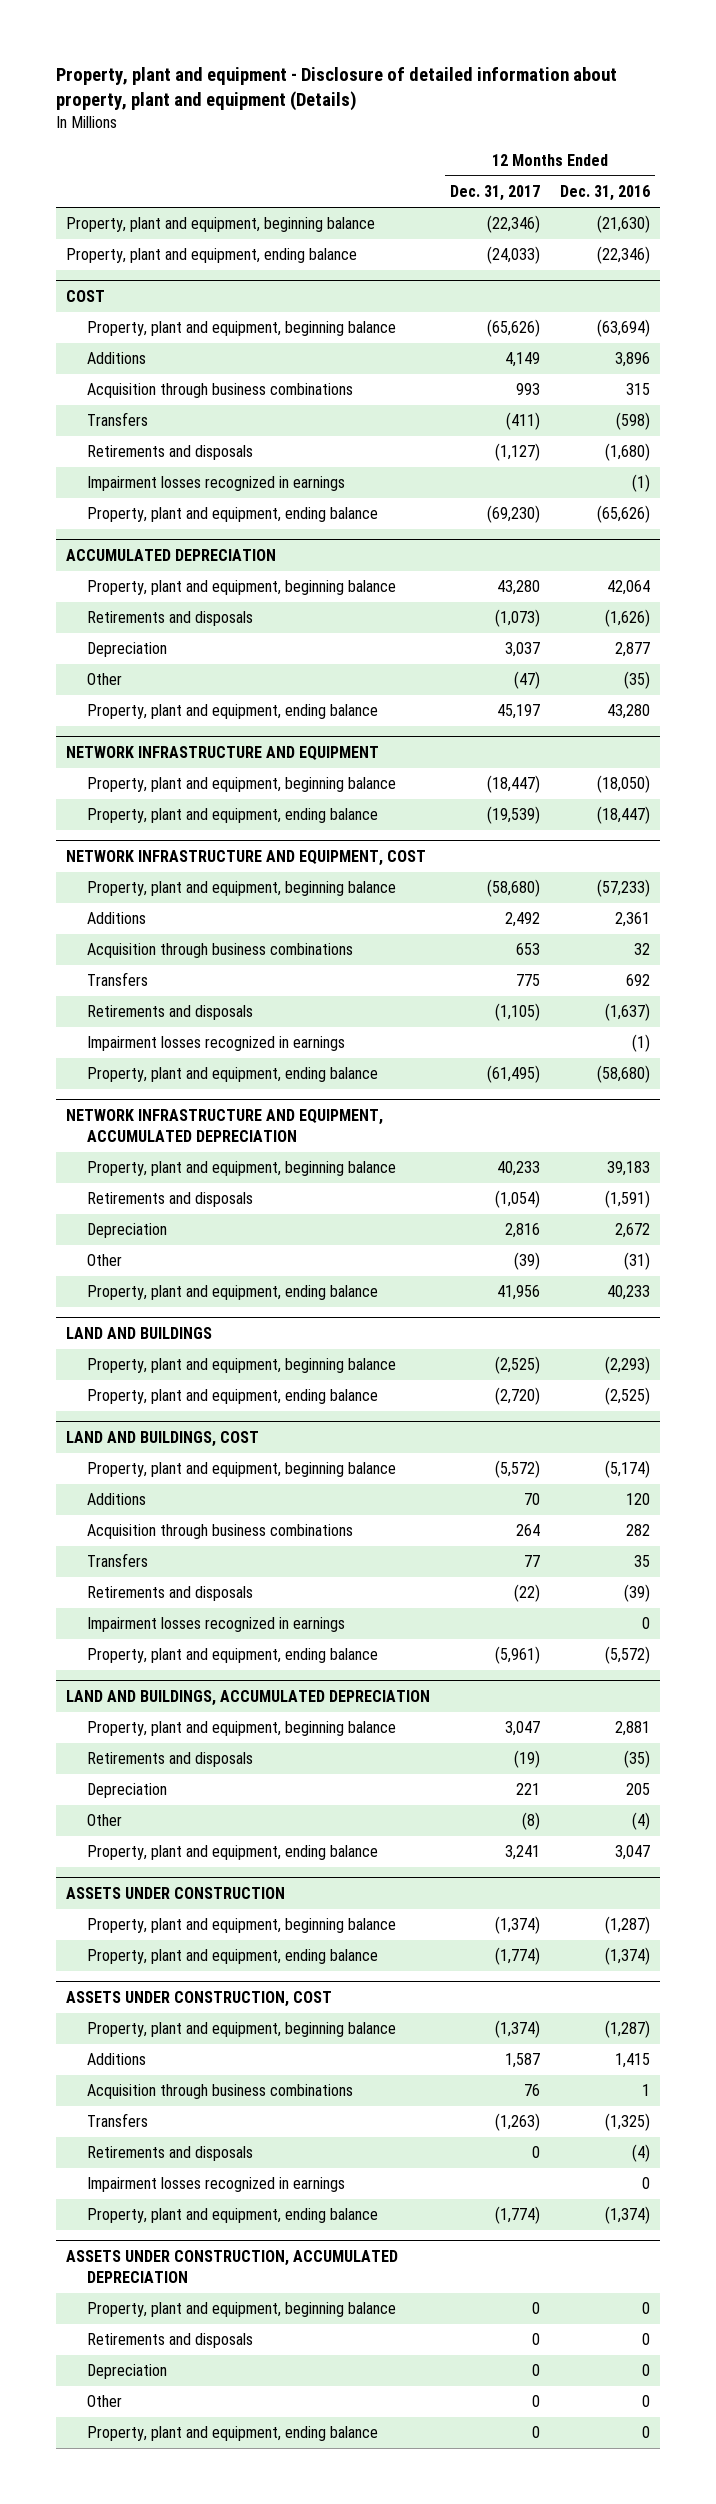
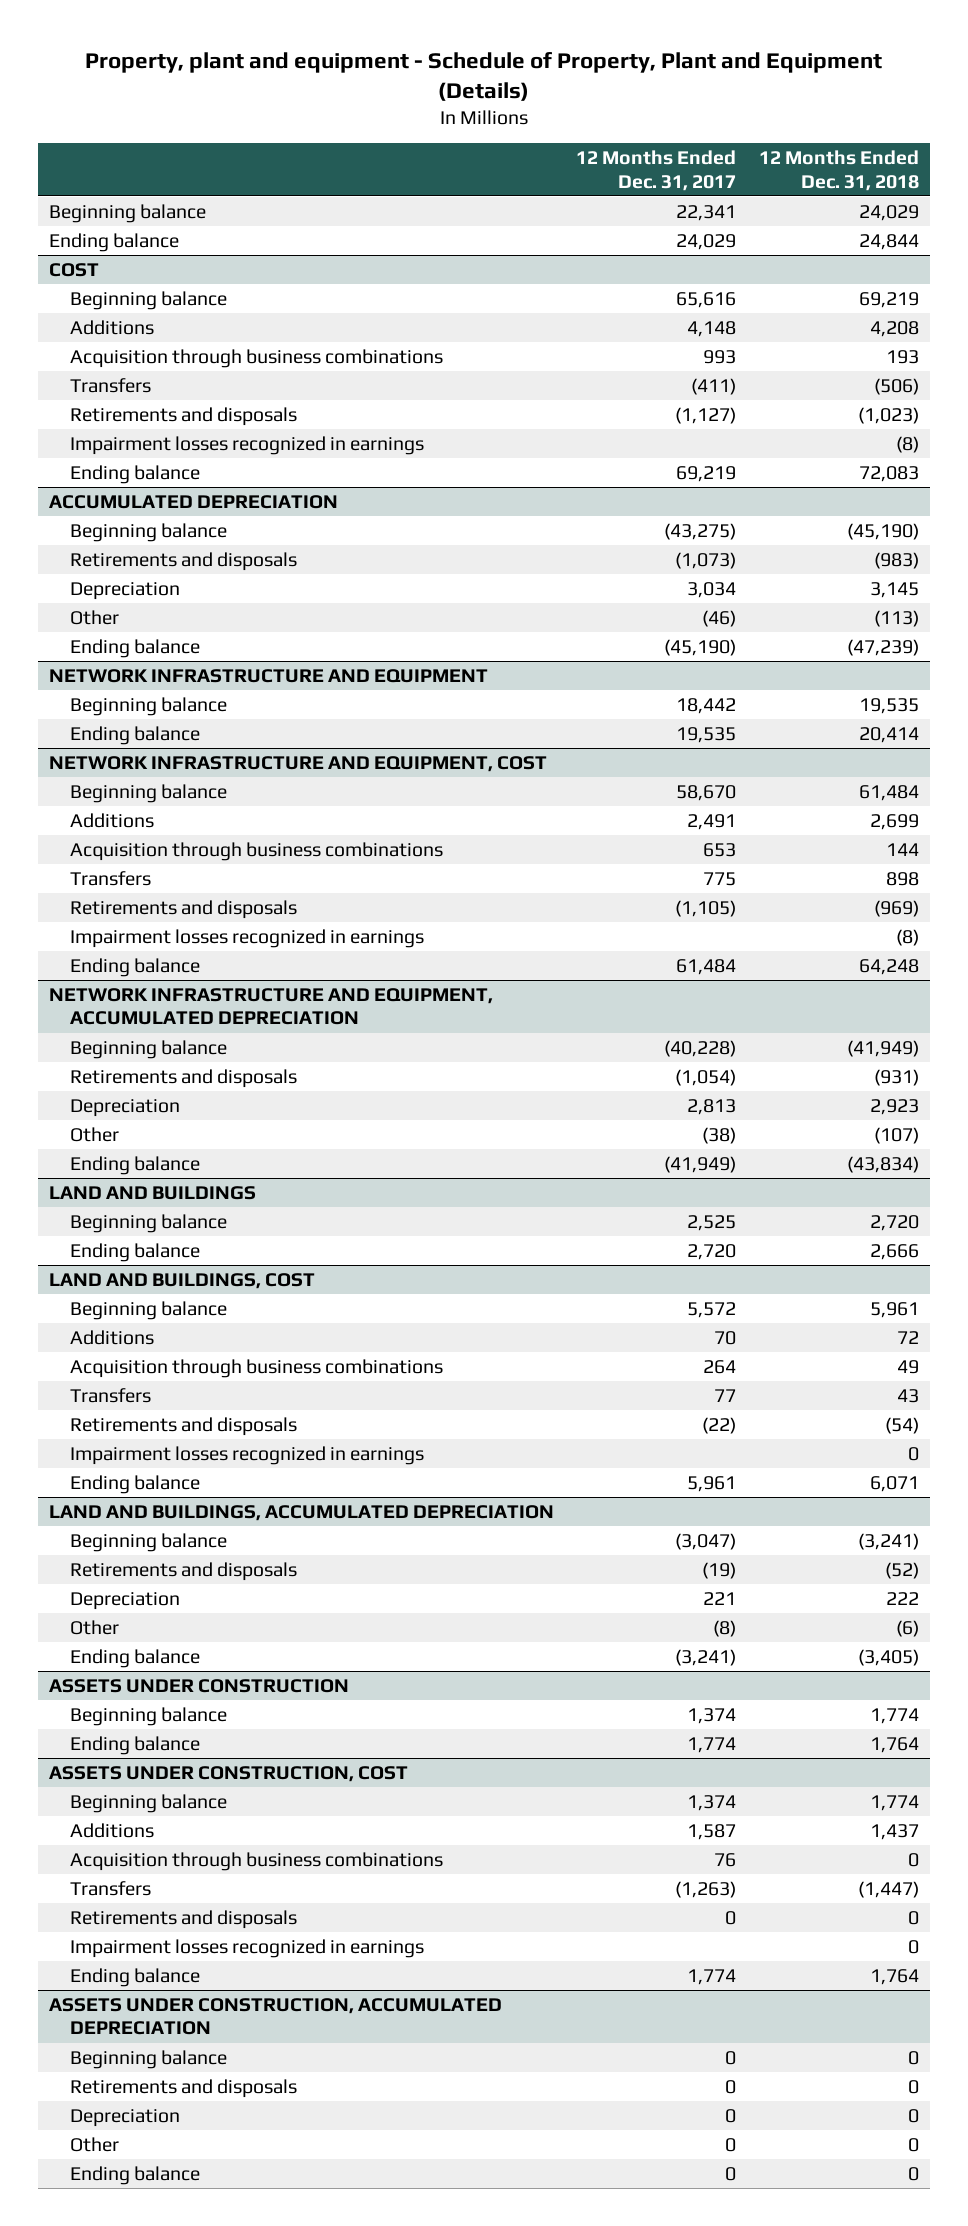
- Property, plant and equipment - Disclosure of detailed information about property, plant and equipment (Details)
+ Property, plant and equipment - Schedule of Property, Plant and Equipment (Details)
- | 12 Months Ended Dec. 31, 2017 | 12 Months Ended Dec. 31, 2016
+ | 12 Months Ended Dec. 31, 2017 | 12 Months Ended Dec. 31, 2018
- Property, plant and equipment, beginning balance | (22,346) | (21,630)
- Property, plant and equipment, ending balance | (24,033) | (22,346)
+ Beginning balance | 22,341 | 24,029
+ Ending balance | 24,029 | 24,844
@ COST
- Property, plant and equipment, beginning balance | (65,626) | (63,694)
- Additions | 4,149 | 3,896
+ Beginning balance | 65,616 | 69,219
+ Additions | 4,148 | 4,208
- Property, plant and equipment, ending balance | (69,230) | (65,626)
+ Ending balance | 69,219 | 72,083
@ ACCUMULATED DEPRECIATION
- Property, plant and equipment, beginning balance | 43,280 | 42,064
+ Beginning balance | (43,275) | (45,190)
- Depreciation | 3,037 | 2,877
- Other | (47) | (35)
- Property, plant and equipment, ending balance | 45,197 | 43,280
+ Depreciation | 3,034 | 3,145
+ Other | (46) | (113)
+ Ending balance | (45,190) | (47,239)
@ NETWORK INFRASTRUCTURE AND EQUIPMENT
- Property, plant and equipment, beginning balance | (18,447) | (18,050)
- Property, plant and equipment, ending balance | (19,539) | (18,447)
+ Beginning balance | 18,442 | 19,535
+ Ending balance | 19,535 | 20,414
@ NETWORK INFRASTRUCTURE AND EQUIPMENT, COST
- Property, plant and equipment, beginning balance | (58,680) | (57,233)
- Additions | 2,492 | 2,361
+ Beginning balance | 58,670 | 61,484
+ Additions | 2,491 | 2,699
- Property, plant and equipment, ending balance | (61,495) | (58,680)
+ Ending balance | 61,484 | 64,248
@ NETWORK INFRASTRUCTURE AND EQUIPMENT, ACCUMULATED DEPRECIATION
- Property, plant and equipment, beginning balance | 40,233 | 39,183
+ Beginning balance | (40,228) | (41,949)
- Depreciation | 2,816 | 2,672
- Other | (39) | (31)
- Property, plant and equipment, ending balance | 41,956 | 40,233
+ Depreciation | 2,813 | 2,923
+ Other | (38) | (107)
+ Ending balance | (41,949) | (43,834)
@ LAND AND BUILDINGS
- Property, plant and equipment, beginning balance | (2,525) | (2,293)
- Property, plant and equipment, ending balance | (2,720) | (2,525)
+ Beginning balance | 2,525 | 2,720
+ Ending balance | 2,720 | 2,666
@ LAND AND BUILDINGS, COST
- Property, plant and equipment, beginning balance | (5,572) | (5,174)
+ Beginning balance | 5,572 | 5,961
- Property, plant and equipment, ending balance | (5,961) | (5,572)
+ Ending balance | 5,961 | 6,071
@ LAND AND BUILDINGS, ACCUMULATED DEPRECIATION
- Property, plant and equipment, beginning balance | 3,047 | 2,881
+ Beginning balance | (3,047) | (3,241)
- Property, plant and equipment, ending balance | 3,241 | 3,047
+ Ending balance | (3,241) | (3,405)
@ ASSETS UNDER CONSTRUCTION
- Property, plant and equipment, beginning balance | (1,374) | (1,287)
- Property, plant and equipment, ending balance | (1,774) | (1,374)
+ Beginning balance | 1,374 | 1,774
+ Ending balance | 1,774 | 1,764
@ ASSETS UNDER CONSTRUCTION, COST
- Property, plant and equipment, beginning balance | (1,374) | (1,287)
+ Beginning balance | 1,374 | 1,774
- Property, plant and equipment, ending balance | (1,774) | (1,374)
+ Ending balance | 1,774 | 1,764
@ ASSETS UNDER CONSTRUCTION, ACCUMULATED DEPRECIATION
- Property, plant and equipment, beginning balance | 0 | 0
+ Beginning balance | 0 | 0
- Property, plant and equipment, ending balance | 0 | 0
+ Ending balance | 0 | 0

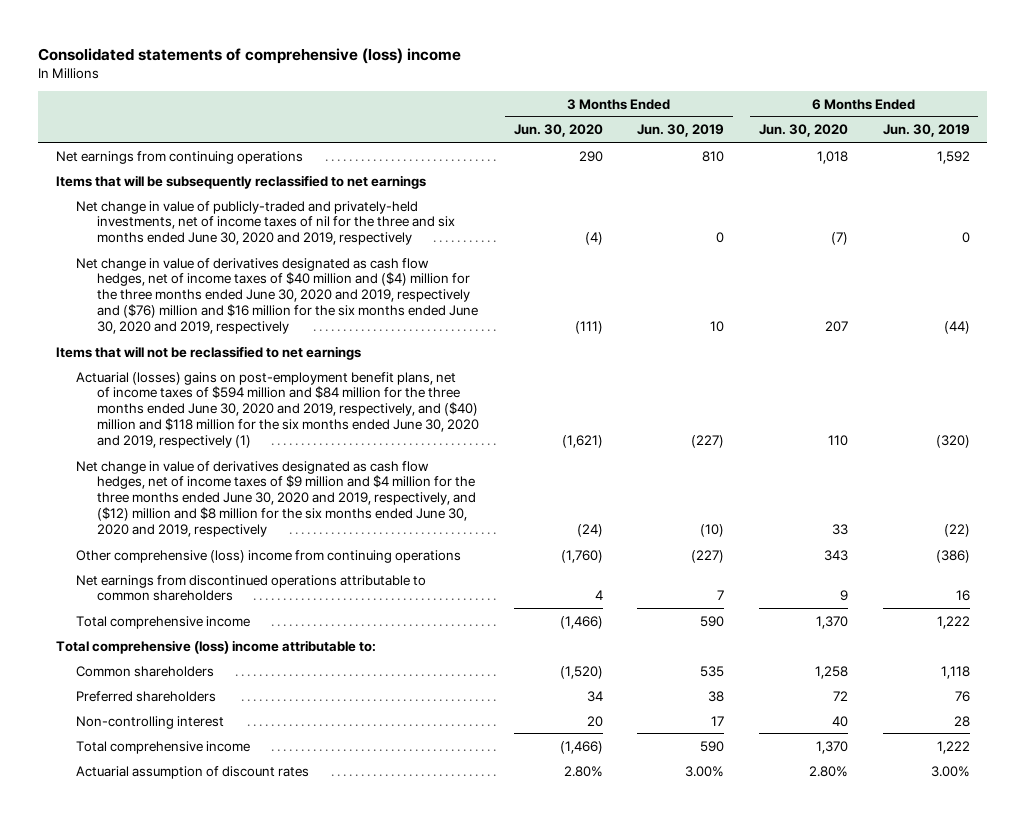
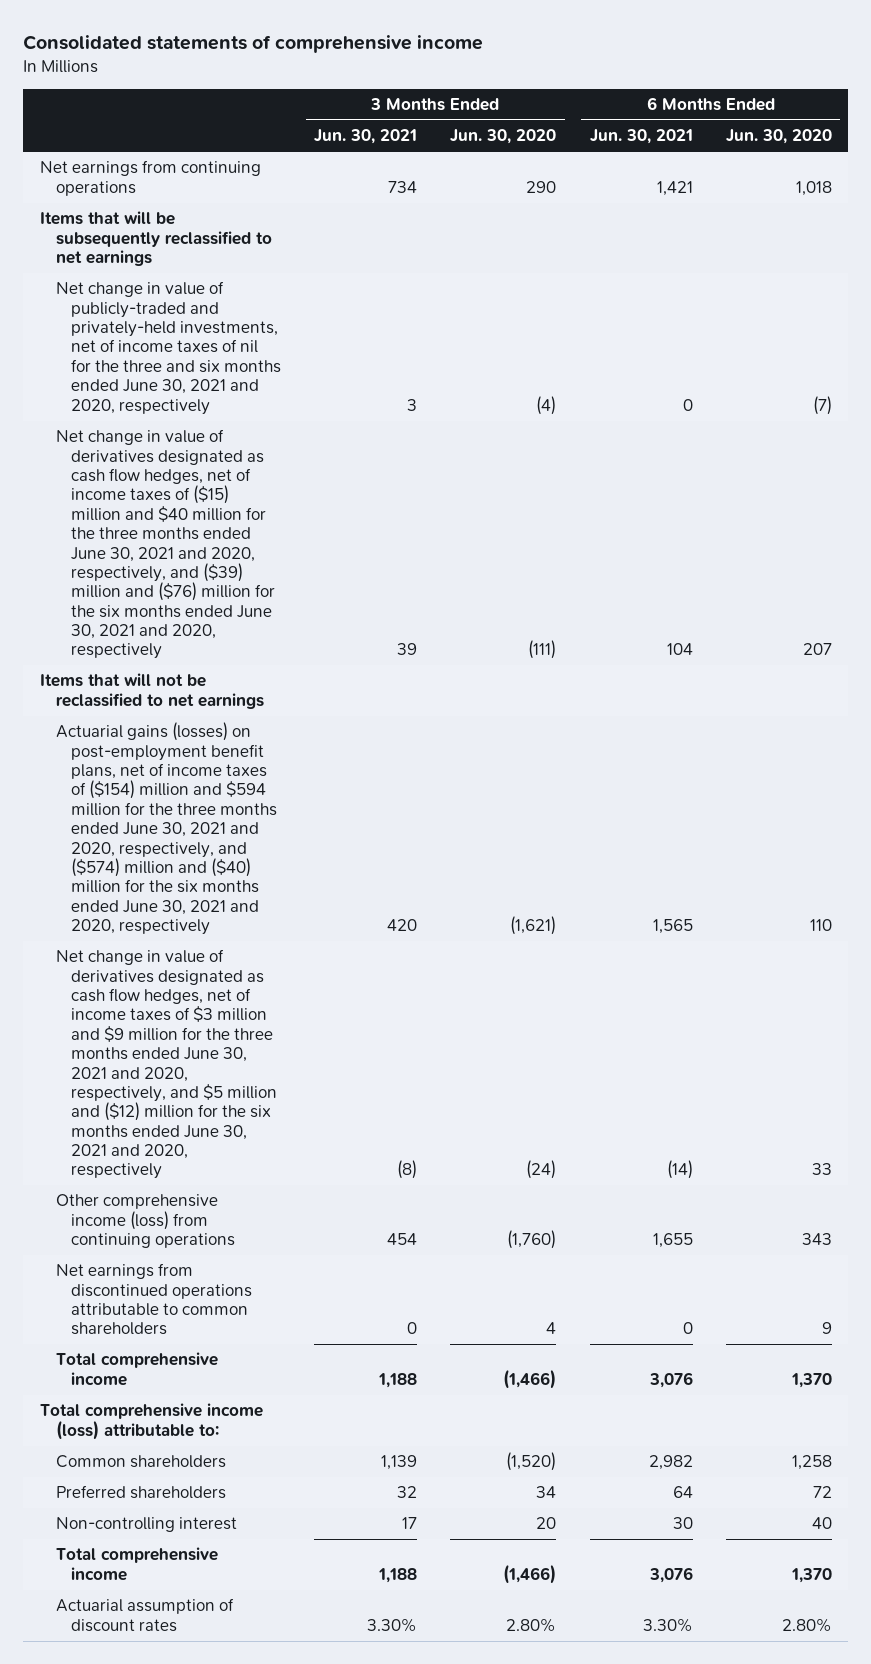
- Consolidated statements of comprehensive (loss) income
+ Consolidated statements of comprehensive income
- | 3 Months Ended Jun. 30, 2020 | 3 Months Ended Jun. 30, 2019 | 6 Months Ended Jun. 30, 2020 | 6 Months Ended Jun. 30, 2019
+ | 3 Months Ended Jun. 30, 2021 | 3 Months Ended Jun. 30, 2020 | 6 Months Ended Jun. 30, 2021 | 6 Months Ended Jun. 30, 2020
- Net change in value of publicly-traded and privately-held investments, net of income taxes of nil for the three and six months ended June 30, 2020 and 2019, respectively | (4) | 0 | (7) | 0
- Net change in value of derivatives designated as cash flow hedges, net of income taxes of $40 million and ($4) million for the three months ended June 30, 2020 and 2019, respectively and ($76) million and $16 million for the six months ended June 30, 2020 and 2019, respectively | (111) | 10 | 207 | (44)
+ Net change in value of publicly-traded and privately-held investments, net of income taxes of nil for the three and six months ended June 30, 2021 and 2020, respectively | 3 | (4) | 0 | (7)
+ Net change in value of derivatives designated as cash flow hedges, net of income taxes of ($15) million and $40 million for the three months ended June 30, 2021 and 2020, respectively, and ($39) million and ($76) million for the six months ended June 30, 2021 and 2020, respectively | 39 | (111) | 104 | 207
- Actuarial (losses) gains on post-employment benefit plans, net of income taxes of $594 million and $84 million for the three months ended June 30, 2020 and 2019, respectively, and ($40) million and $118 million for the six months ended June 30, 2020 and 2019, respectively (1) | (1,621) | (227) | 110 | (320)
- Net change in value of derivatives designated as cash flow hedges, net of income taxes of $9 million and $4 million for the three months ended June 30, 2020 and 2019, respectively, and ($12) million and $8 million for the six months ended June 30, 2020 and 2019, respectively | (24) | (10) | 33 | (22)
- Other comprehensive (loss) income from continuing operations | (1,760) | (227) | 343 | (386)
+ Actuarial gains (losses) on post-employment benefit plans, net of income taxes of ($154) million and $594 million for the three months ended June 30, 2021 and 2020, respectively, and ($574) million and ($40) million for the six months ended June 30, 2021 and 2020, respectively | 420 | (1,621) | 1,565 | 110
+ Net change in value of derivatives designated as cash flow hedges, net of income taxes of $3 million and $9 million for the three months ended June 30, 2021 and 2020, respectively, and $5 million and ($12) million for the six months ended June 30, 2021 and 2020, respectively | (8) | (24) | (14) | 33
+ Other comprehensive income (loss) from continuing operations | 454 | (1,760) | 1,655 | 343
- Total comprehensive (loss) income attributable to:
+ Total comprehensive income (loss) attributable to:

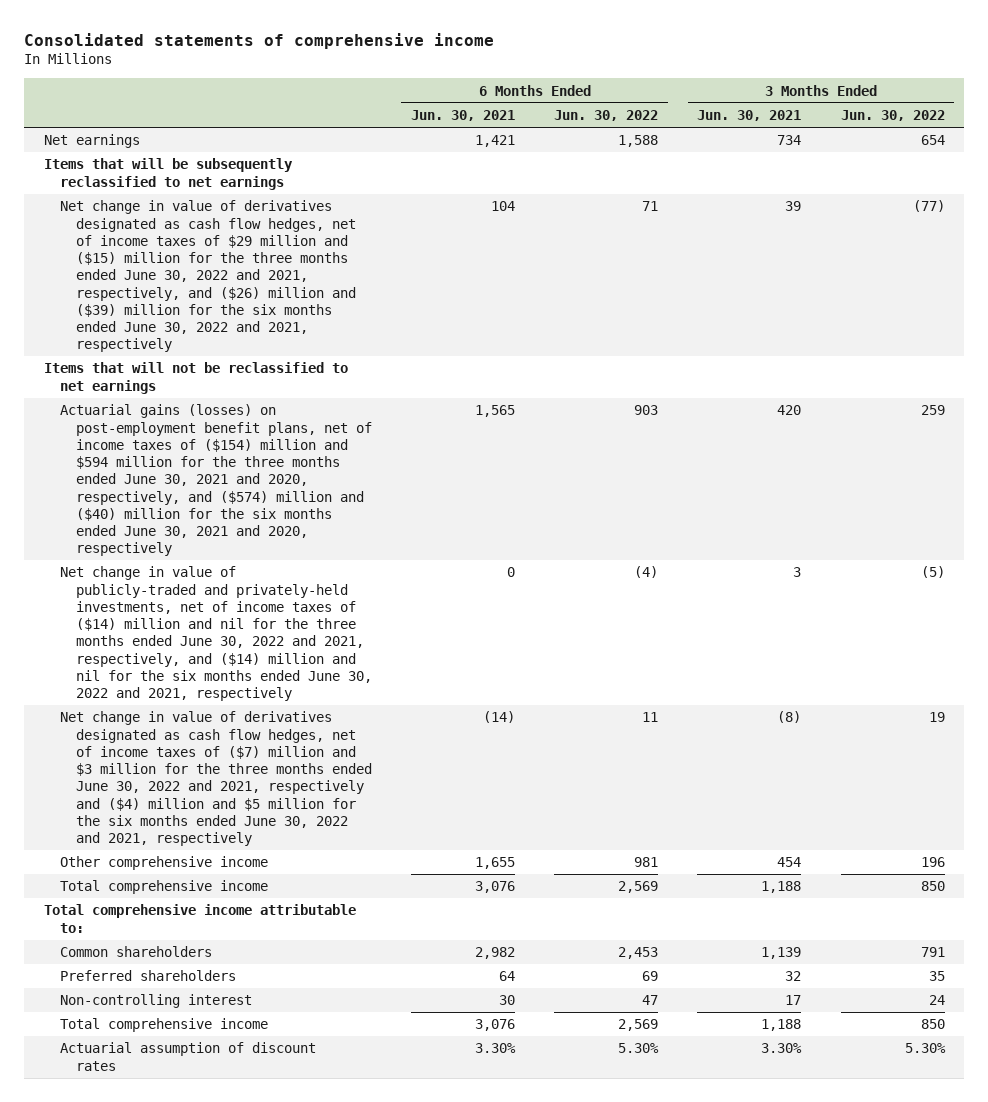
- | 3 Months Ended Jun. 30, 2021 | 3 Months Ended Jun. 30, 2020 | 6 Months Ended Jun. 30, 2021 | 6 Months Ended Jun. 30, 2020
+ | 6 Months Ended Jun. 30, 2021 | 6 Months Ended Jun. 30, 2022 | 3 Months Ended Jun. 30, 2021 | 3 Months Ended Jun. 30, 2022
- Net earnings from continuing operations | 734 | 290 | 1,421 | 1,018
+ Net earnings | 1,421 | 1,588 | 734 | 654
- Net change in value of publicly-traded and privately-held investments, net of income taxes of nil for the three and six months ended June 30, 2021 and 2020, respectively | 3 | (4) | 0 | (7)
- Net change in value of derivatives designated as cash flow hedges, net of income taxes of ($15) million and $40 million for the three months ended June 30, 2021 and 2020, respectively, and ($39) million and ($76) million for the six months ended June 30, 2021 and 2020, respectively | 39 | (111) | 104 | 207
+ Net change in value of derivatives designated as cash flow hedges, net of income taxes of $29 million and ($15) million for the three months ended June 30, 2022 and 2021, respectively, and ($26) million and ($39) million for the six months ended June 30, 2022 and 2021, respectively | 104 | 71 | 39 | (77)
- Net change in value of derivatives designated as cash flow hedges, net of income taxes of $3 million and $9 million for the three months ended June 30, 2021 and 2020, respectively, and $5 million and ($12) million for the six months ended June 30, 2021 and 2020, respectively | (8) | (24) | (14) | 33
- Other comprehensive income (loss) from continuing operations | 454 | (1,760) | 1,655 | 343
- Net earnings from discontinued operations attributable to common shareholders | 0 | 4 | 0 | 9
+ Net change in value of publicly-traded and privately-held investments, net of income taxes of ($14) million and nil for the three months ended June 30, 2022 and 2021, respectively, and ($14) million and nil for the six months ended June 30, 2022 and 2021, respectively | 0 | (4) | 3 | (5)
+ Net change in value of derivatives designated as cash flow hedges, net of income taxes of ($7) million and $3 million for the three months ended June 30, 2022 and 2021, respectively and ($4) million and $5 million for the six months ended June 30, 2022 and 2021, respectively | (14) | 11 | (8) | 19
+ Other comprehensive income | 1,655 | 981 | 454 | 196
- Total comprehensive income (loss) attributable to:
+ Total comprehensive income attributable to:

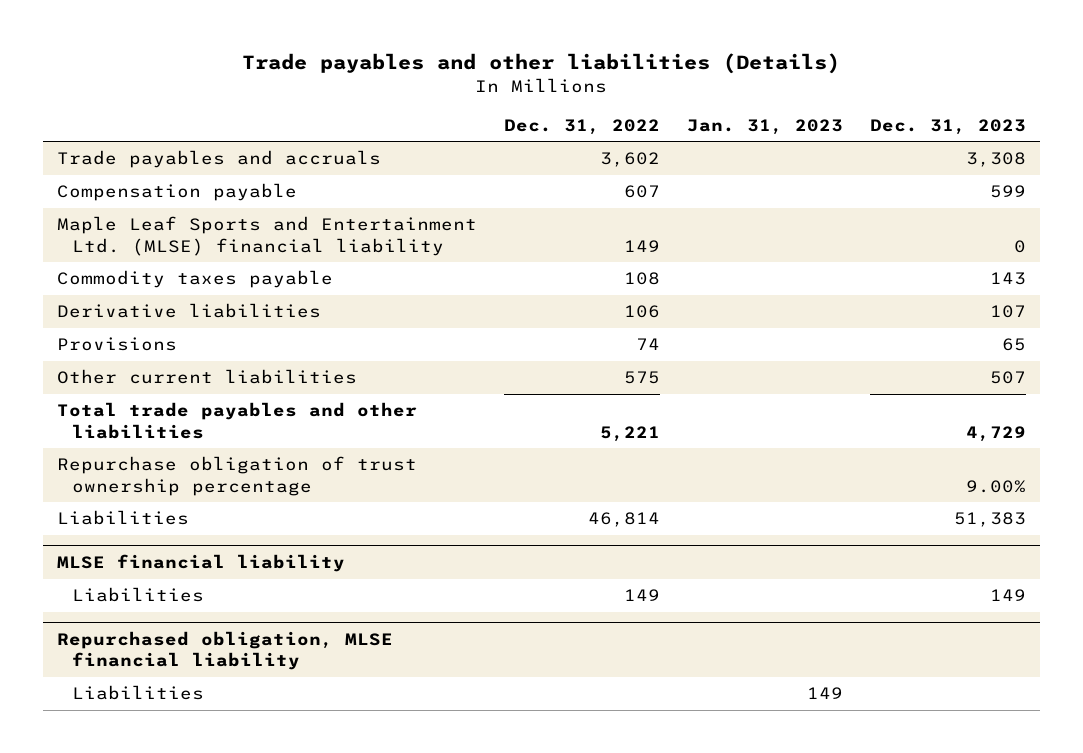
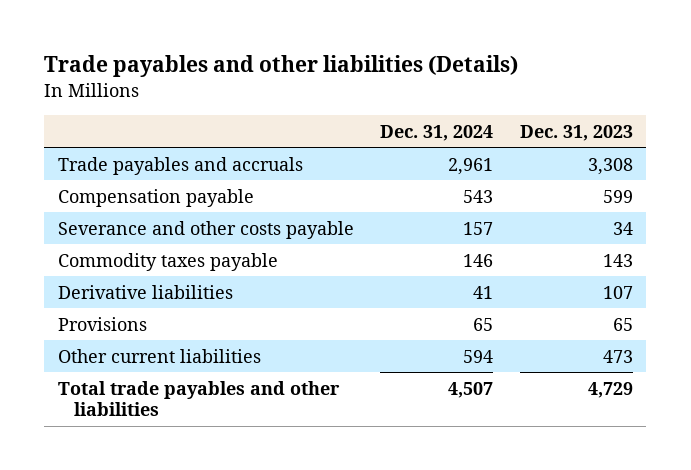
- | Dec. 31, 2022 | Jan. 31, 2023 | Dec. 31, 2023
+ | Dec. 31, 2024 | Dec. 31, 2023
- Maple Leaf Sports and Entertainment Ltd. (MLSE) financial liability | 149 | | 0
+ Severance and other costs payable | 157 | 34
- Other current liabilities | 575 | | 507
+ Other current liabilities | 594 | 473
- Repurchase obligation of trust ownership percentage | | | 9.00%
- Liabilities | 46,814 | | 51,383
- MLSE financial liability
- Liabilities | 149 | | 149
- Repurchased obligation, MLSE financial liability
- Liabilities | | 149 |

